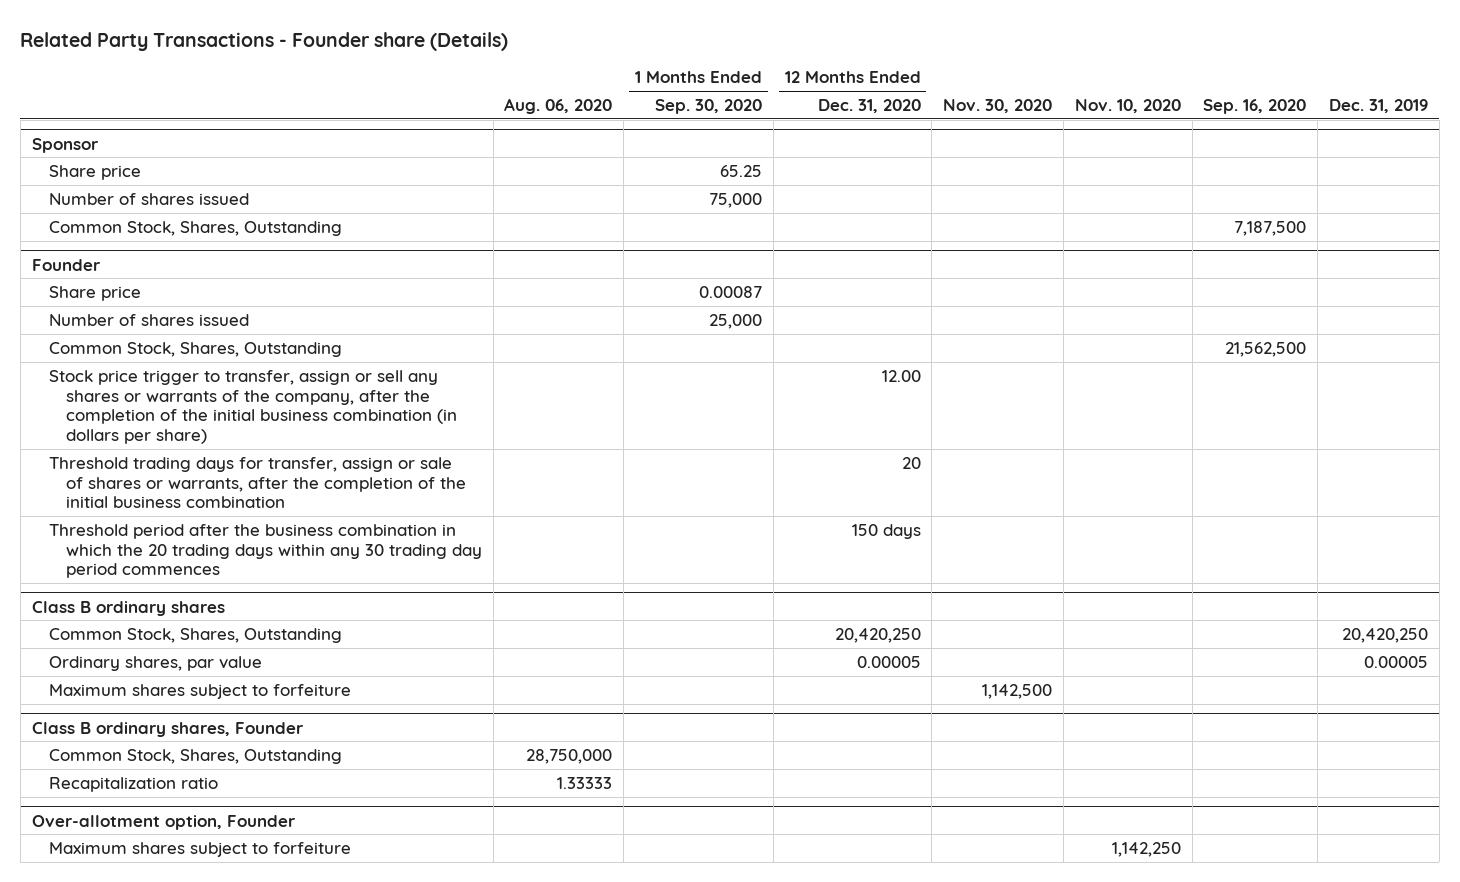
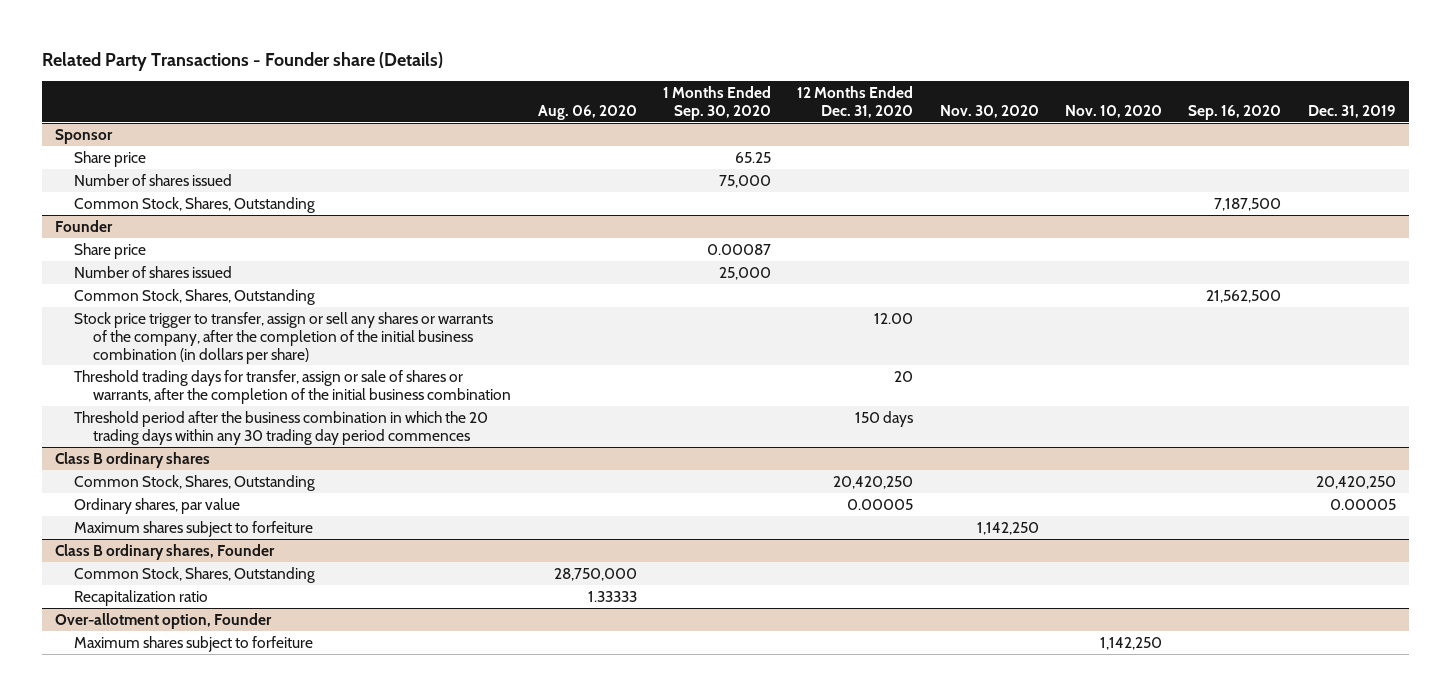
@ Class B ordinary shares
- Maximum shares subject to forfeiture | | | | 1,142,500 | | |
+ Maximum shares subject to forfeiture | | | | 1,142,250 | | |

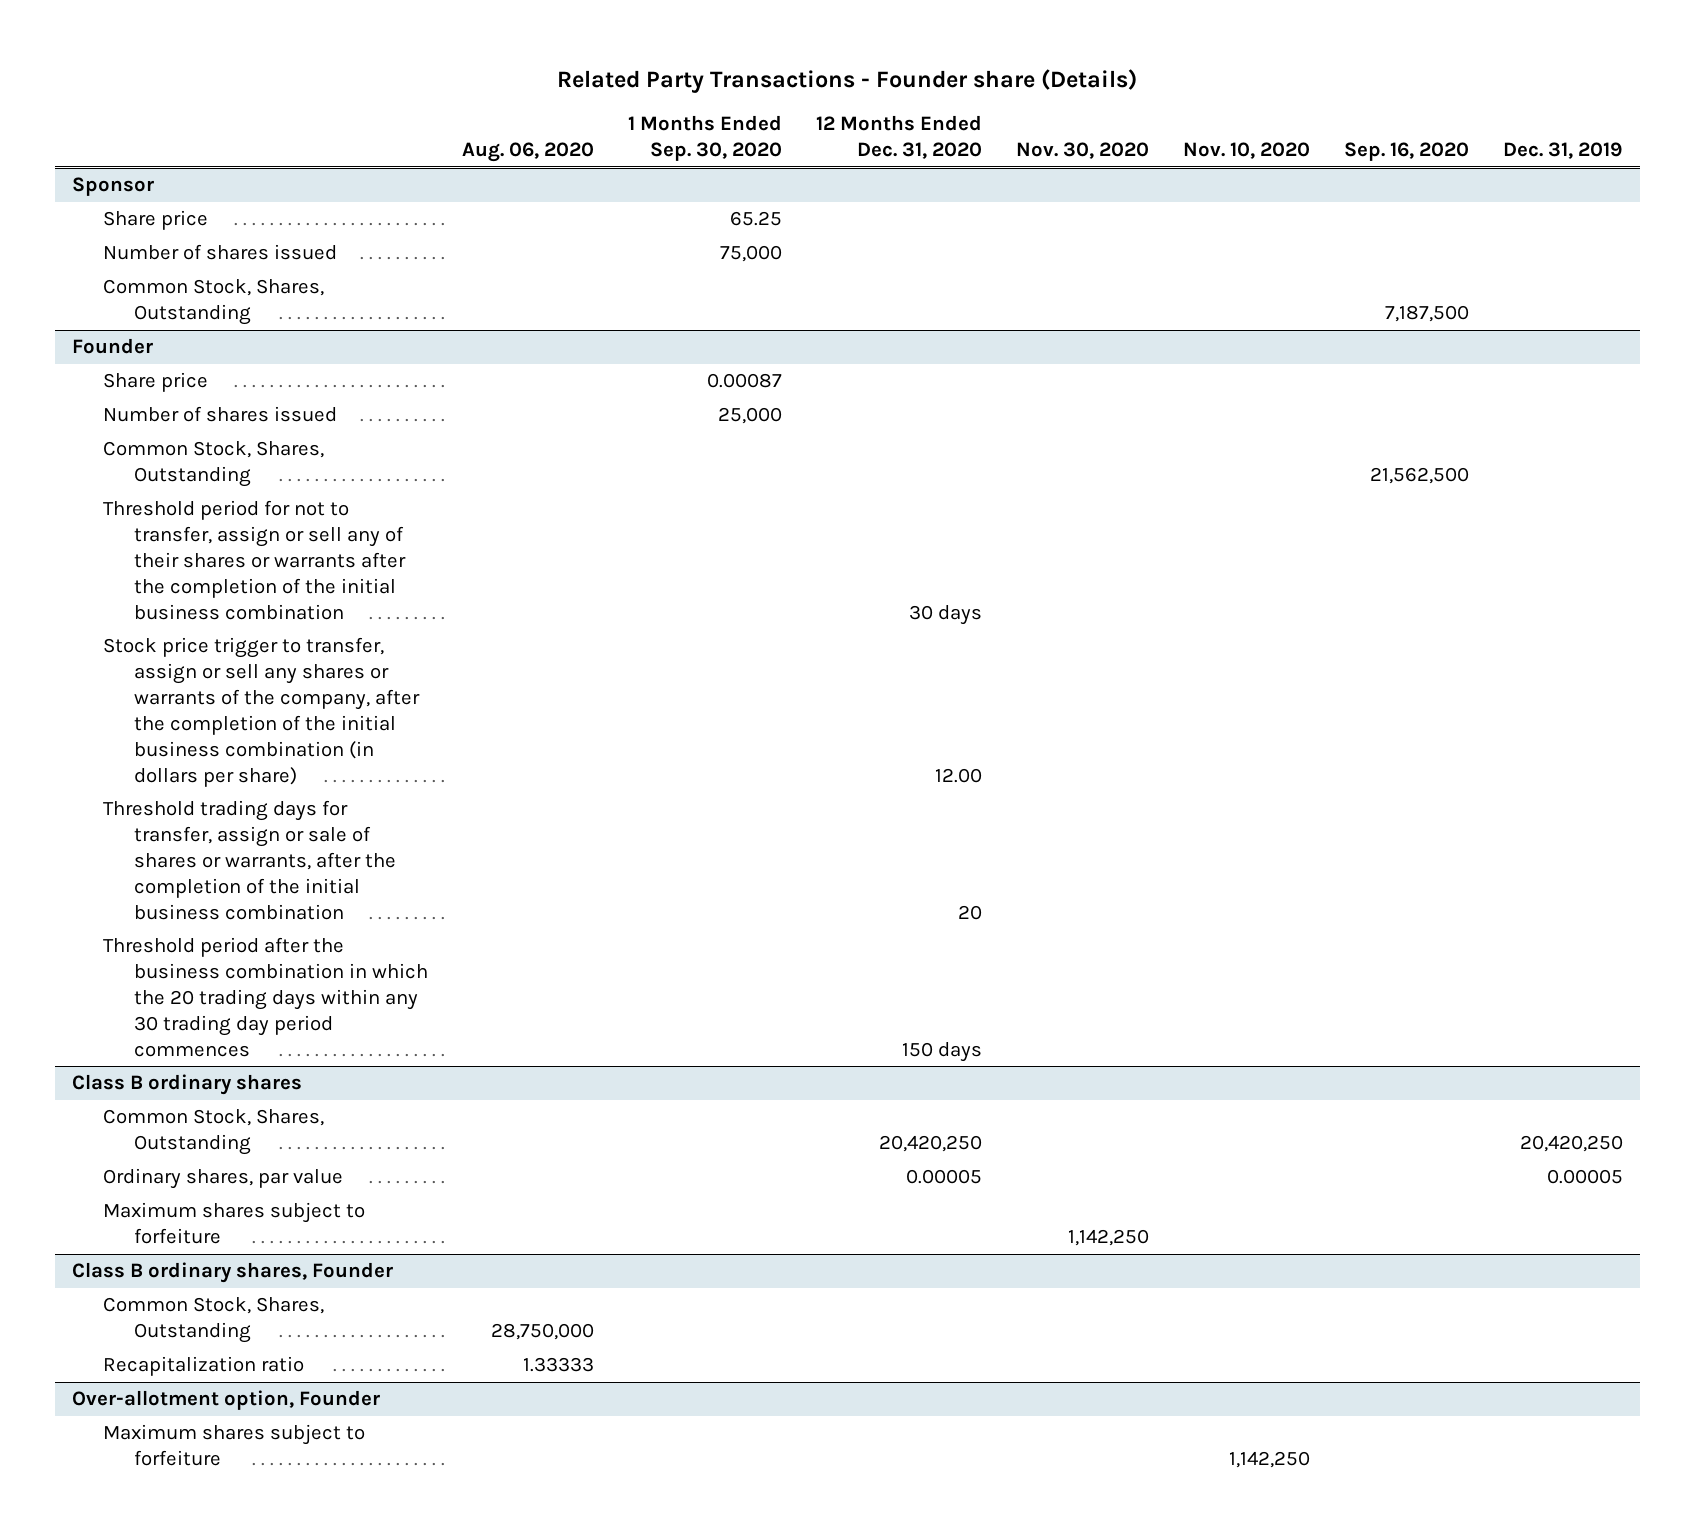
@ Founder
+ Threshold period for not to transfer, assign or sell any of their shares or warrants after the completion of the initial business combination | | | 30 days | | | |

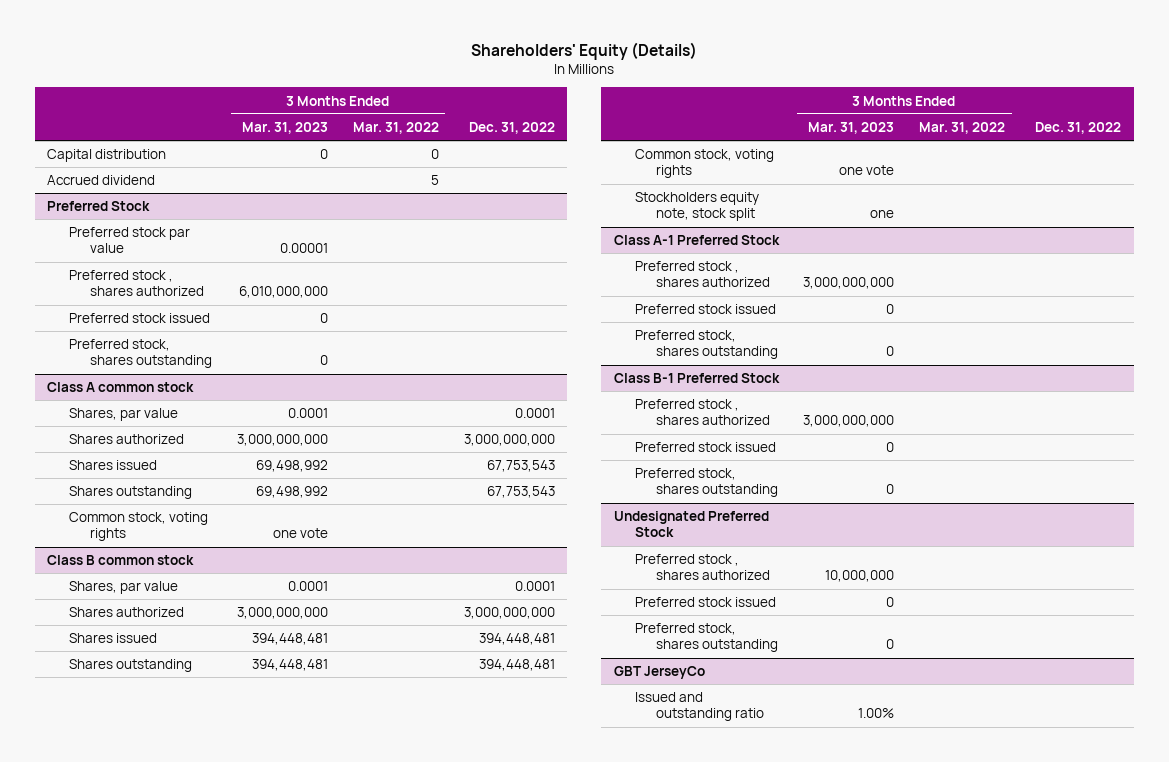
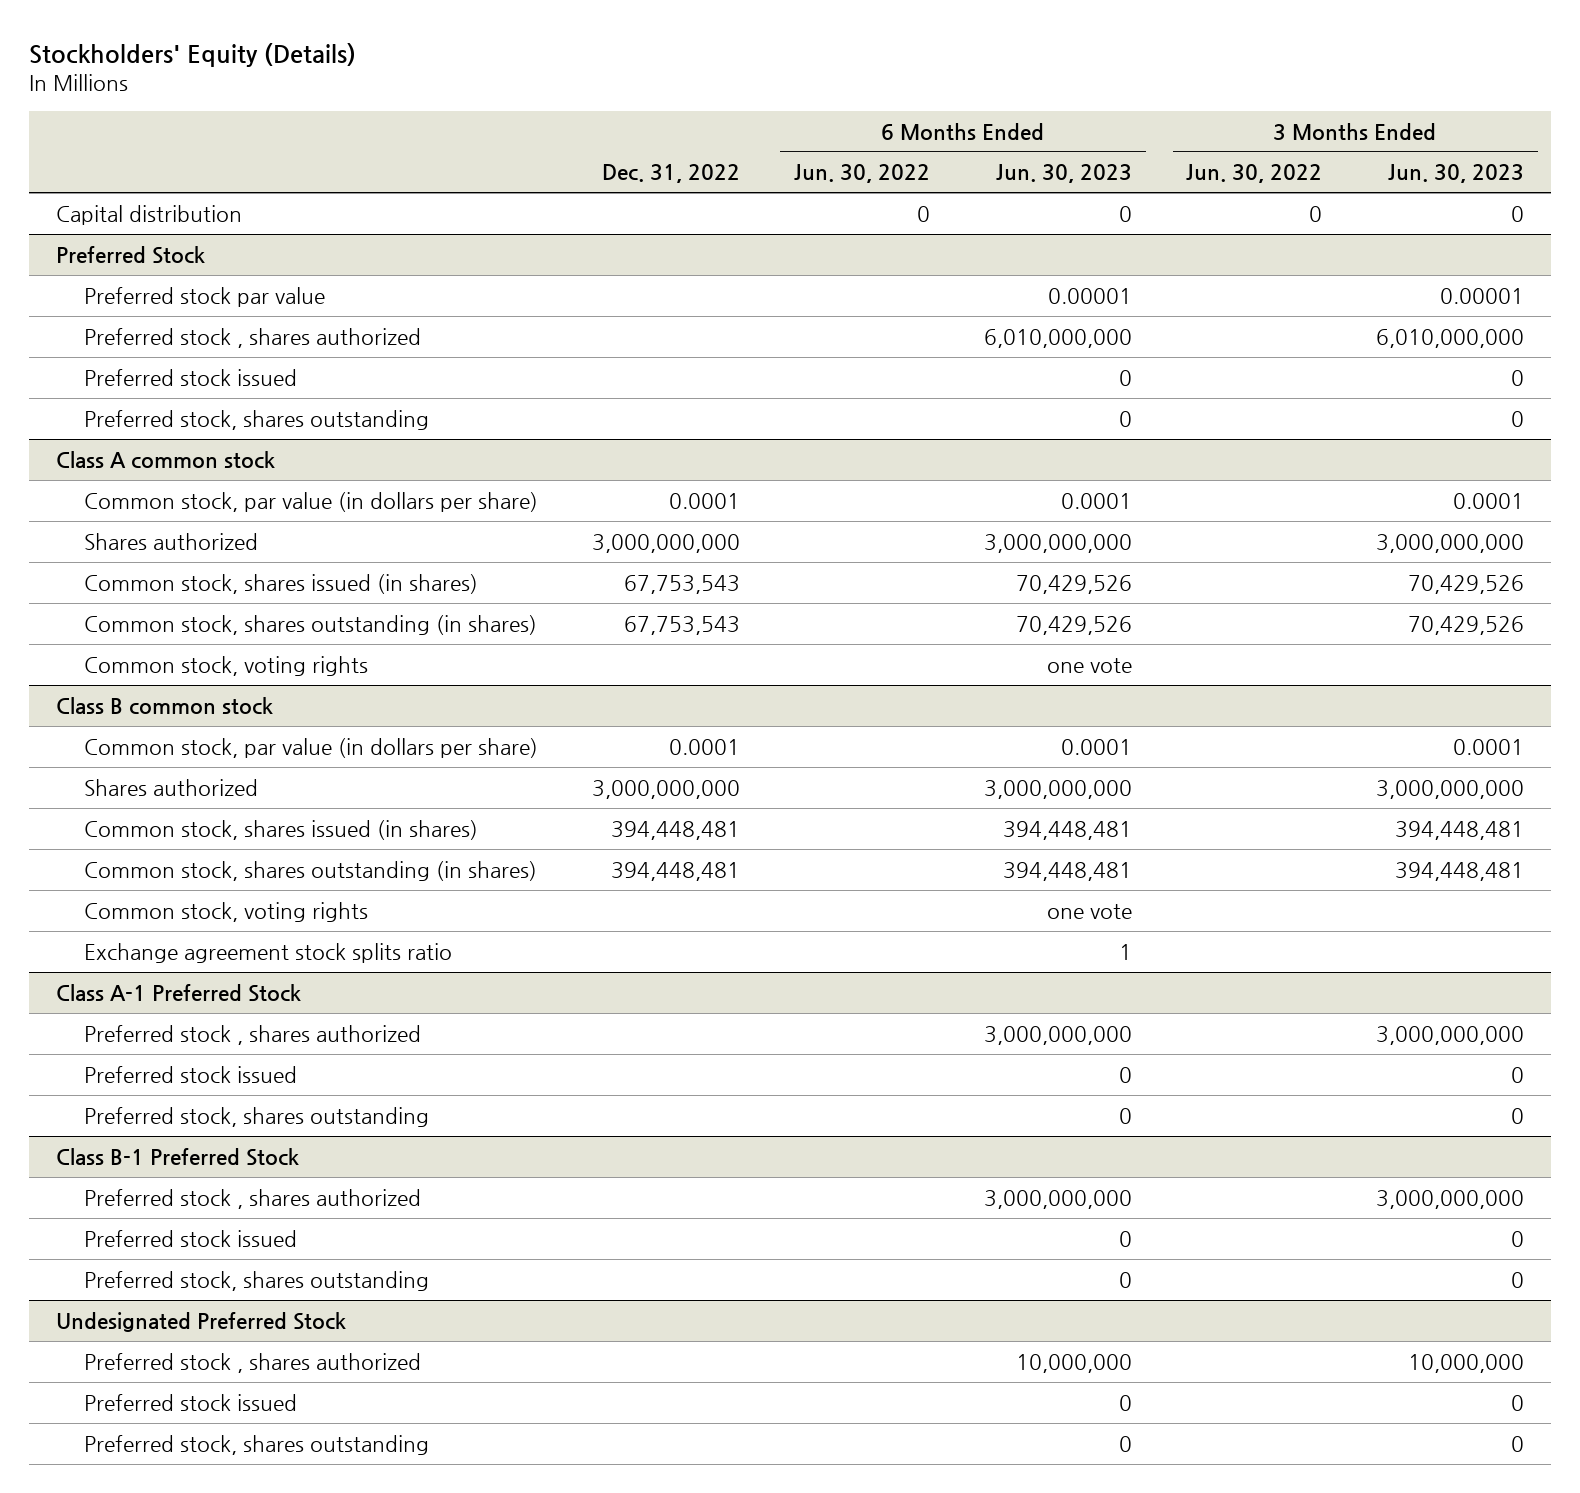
- Shareholders' Equity (Details)
+ Stockholders' Equity (Details)
- | 3 Months Ended Mar. 31, 2023 | 3 Months Ended Mar. 31, 2022 | Dec. 31, 2022
+ | Dec. 31, 2022 | 6 Months Ended Jun. 30, 2022 | 6 Months Ended Jun. 30, 2023 | 3 Months Ended Jun. 30, 2022 | 3 Months Ended Jun. 30, 2023
- Accrued dividend | | 5 |
@ Class A common stock
- Shares, par value | 0.0001 | | 0.0001
+ Common stock, par value (in dollars per share) | 0.0001 | | 0.0001 | | 0.0001
- Shares issued | 69,498,992 | | 67,753,543
- Shares outstanding | 69,498,992 | | 67,753,543
+ Common stock, shares issued (in shares) | 67,753,543 | | 70,429,526 | | 70,429,526
+ Common stock, shares outstanding (in shares) | 67,753,543 | | 70,429,526 | | 70,429,526
@ Class B common stock
- Shares, par value | 0.0001 | | 0.0001
+ Common stock, par value (in dollars per share) | 0.0001 | | 0.0001 | | 0.0001
- Shares issued | 394,448,481 | | 394,448,481
- Shares outstanding | 394,448,481 | | 394,448,481
+ Common stock, shares issued (in shares) | 394,448,481 | | 394,448,481 | | 394,448,481
+ Common stock, shares outstanding (in shares) | 394,448,481 | | 394,448,481 | | 394,448,481
- Stockholders equity note, stock split | one | |
+ Exchange agreement stock splits ratio | | | 1 | |
- GBT JerseyCo
- Issued and outstanding ratio | 1.00% | |

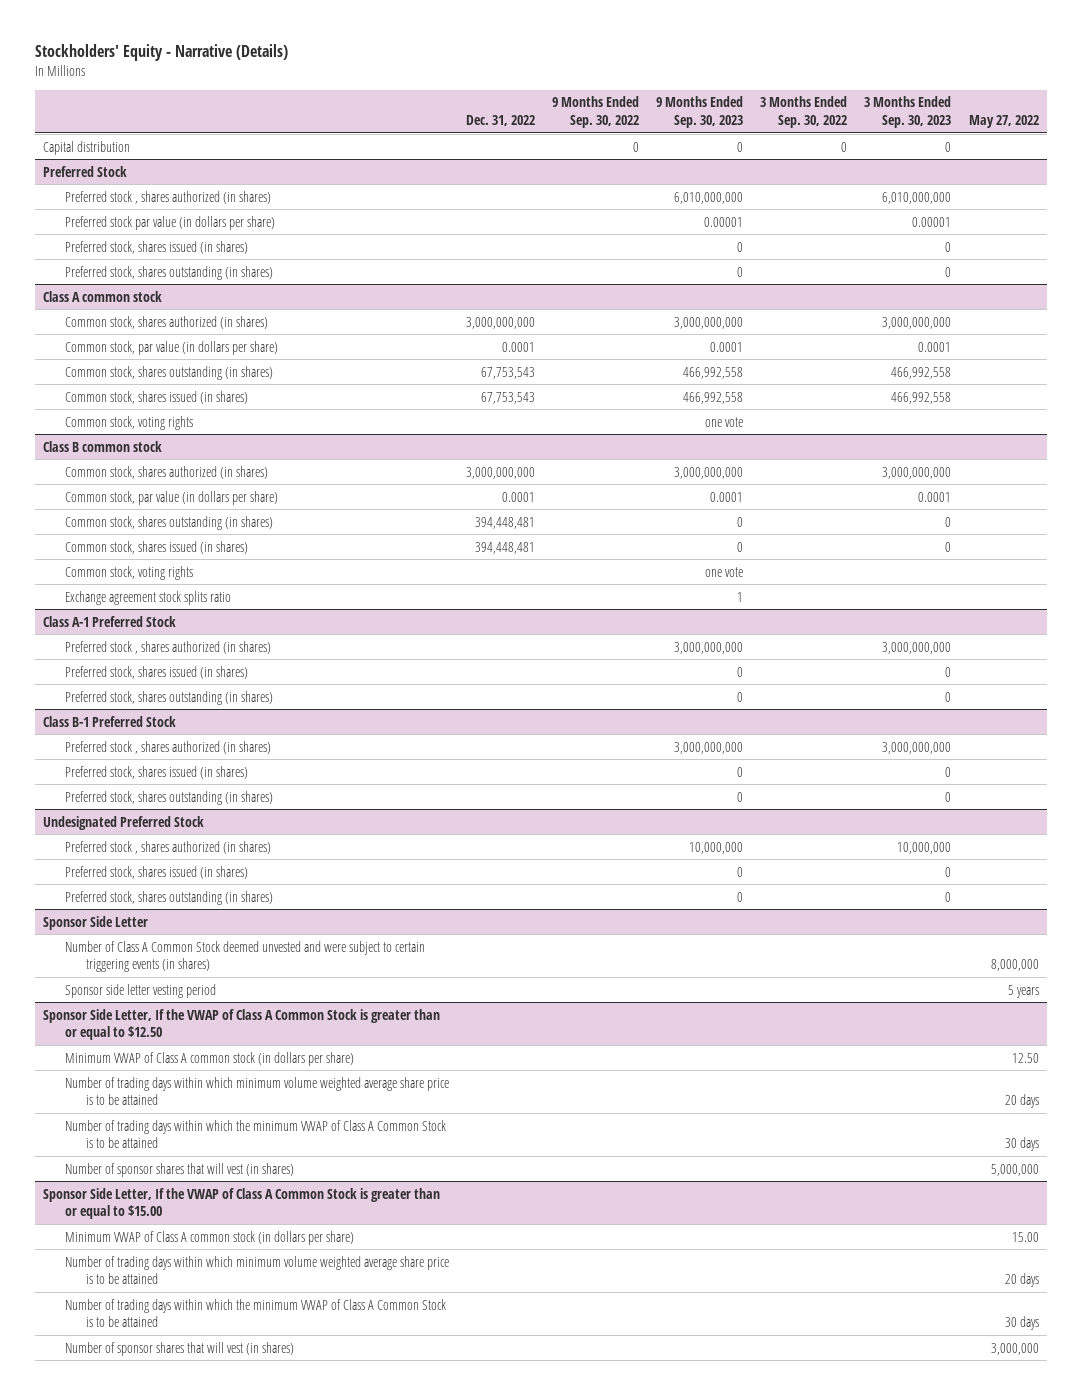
- Stockholders' Equity (Details)
+ Stockholders' Equity - Narrative (Details)
- | Dec. 31, 2022 | 6 Months Ended Jun. 30, 2022 | 6 Months Ended Jun. 30, 2023 | 3 Months Ended Jun. 30, 2022 | 3 Months Ended Jun. 30, 2023
+ | Dec. 31, 2022 | 9 Months Ended Sep. 30, 2022 | 9 Months Ended Sep. 30, 2023 | 3 Months Ended Sep. 30, 2022 | 3 Months Ended Sep. 30, 2023 | May 27, 2022
@ Preferred Stock
- Preferred stock par value | | | 0.00001 | | 0.00001
- Preferred stock , shares authorized | | | 6,010,000,000 | | 6,010,000,000
- Preferred stock issued | | | 0 | | 0
- Preferred stock, shares outstanding | | | 0 | | 0
+ Preferred stock , shares authorized (in shares) | | | 6,010,000,000 | | 6,010,000,000 |
+ Preferred stock par value (in dollars per share) | | | 0.00001 | | 0.00001 |
+ Preferred stock, shares issued (in shares) | | | 0 | | 0 |
+ Preferred stock, shares outstanding (in shares) | | | 0 | | 0 |
@ Class A common stock
+ Common stock, shares authorized (in shares) | 3,000,000,000 | | 3,000,000,000 | | 3,000,000,000 |
- Shares authorized | 3,000,000,000 | | 3,000,000,000 | | 3,000,000,000
moved down: Common stock, shares issued (in shares) | 67,753,543 | | 466,992,558 | | 466,992,558 |
@ Class B common stock
+ Common stock, shares authorized (in shares) | 3,000,000,000 | | 3,000,000,000 | | 3,000,000,000 |
- Shares authorized | 3,000,000,000 | | 3,000,000,000 | | 3,000,000,000
moved down: Common stock, shares issued (in shares) | 394,448,481 | | 0 | | 0 |
@ Class A-1 Preferred Stock
- Preferred stock , shares authorized | | | 3,000,000,000 | | 3,000,000,000
- Preferred stock issued | | | 0 | | 0
- Preferred stock, shares outstanding | | | 0 | | 0
+ Preferred stock , shares authorized (in shares) | | | 3,000,000,000 | | 3,000,000,000 |
+ Preferred stock, shares issued (in shares) | | | 0 | | 0 |
+ Preferred stock, shares outstanding (in shares) | | | 0 | | 0 |
@ Class B-1 Preferred Stock
- Preferred stock , shares authorized | | | 3,000,000,000 | | 3,000,000,000
- Preferred stock issued | | | 0 | | 0
- Preferred stock, shares outstanding | | | 0 | | 0
+ Preferred stock , shares authorized (in shares) | | | 3,000,000,000 | | 3,000,000,000 |
+ Preferred stock, shares issued (in shares) | | | 0 | | 0 |
+ Preferred stock, shares outstanding (in shares) | | | 0 | | 0 |
@ Undesignated Preferred Stock
- Preferred stock , shares authorized | | | 10,000,000 | | 10,000,000
- Preferred stock issued | | | 0 | | 0
- Preferred stock, shares outstanding | | | 0 | | 0
+ Preferred stock , shares authorized (in shares) | | | 10,000,000 | | 10,000,000 |
+ Preferred stock, shares issued (in shares) | | | 0 | | 0 |
+ Preferred stock, shares outstanding (in shares) | | | 0 | | 0 |
+ Sponsor Side Letter
+ Number of Class A Common Stock deemed unvested and were subject to certain triggering events (in shares) | | | | | | 8,000,000
+ Sponsor side letter vesting period | | | | | | 5 years
+ Sponsor Side Letter, If the VWAP of Class A Common Stock is greater than or equal to $12.50
+ Minimum VWAP of Class A common stock (in dollars per share) | | | | | | 12.50
+ Number of trading days within which minimum volume weighted average share price is to be attained | | | | | | 20 days
+ Number of trading days within which the minimum VWAP of Class A Common Stock is to be attained | | | | | | 30 days
+ Number of sponsor shares that will vest (in shares) | | | | | | 5,000,000
+ Sponsor Side Letter, If the VWAP of Class A Common Stock is greater than or equal to $15.00
+ Minimum VWAP of Class A common stock (in dollars per share) | | | | | | 15.00
+ Number of trading days within which minimum volume weighted average share price is to be attained | | | | | | 20 days
+ Number of trading days within which the minimum VWAP of Class A Common Stock is to be attained | | | | | | 30 days
+ Number of sponsor shares that will vest (in shares) | | | | | | 3,000,000

